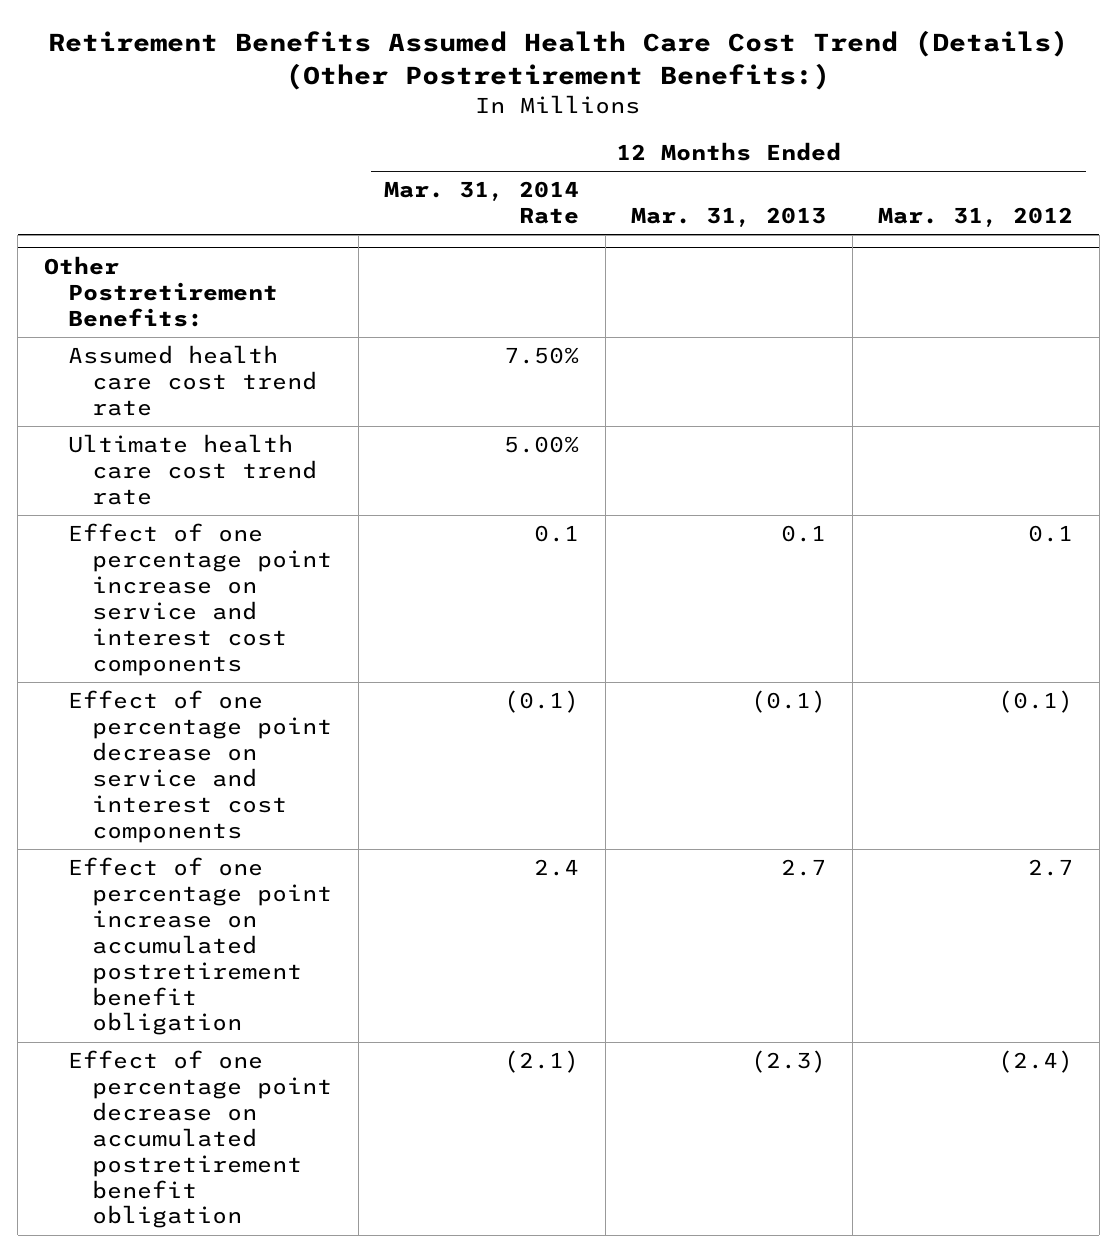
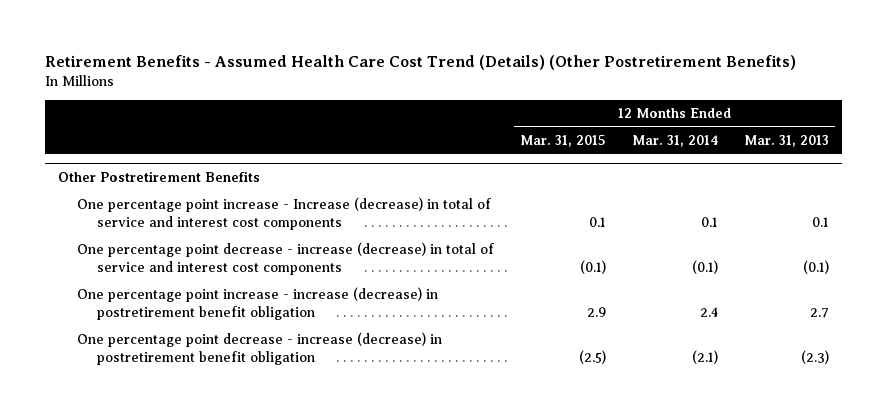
- Retirement Benefits Assumed Health Care Cost Trend (Details) (Other Postretirement Benefits:)
+ Retirement Benefits - Assumed Health Care Cost Trend (Details) (Other Postretirement Benefits)
- | 12 Months Ended Mar. 31, 2014 Rate | 12 Months Ended Mar. 31, 2013 | 12 Months Ended Mar. 31, 2012
+ | 12 Months Ended Mar. 31, 2015 | 12 Months Ended Mar. 31, 2014 | 12 Months Ended Mar. 31, 2013
- Other Postretirement Benefits:
- Assumed health care cost trend rate | 7.50% | |
- Ultimate health care cost trend rate | 5.00% | |
- Effect of one percentage point increase on service and interest cost components | 0.1 | 0.1 | 0.1
- Effect of one percentage point decrease on service and interest cost components | (0.1) | (0.1) | (0.1)
- Effect of one percentage point increase on accumulated postretirement benefit obligation | 2.4 | 2.7 | 2.7
- Effect of one percentage point decrease on accumulated postretirement benefit obligation | (2.1) | (2.3) | (2.4)
+ Other Postretirement Benefits
+ One percentage point increase - Increase (decrease) in total of service and interest cost components | 0.1 | 0.1 | 0.1
+ One percentage point decrease - increase (decrease) in total of service and interest cost components | (0.1) | (0.1) | (0.1)
+ One percentage point increase - increase (decrease) in postretirement benefit obligation | 2.9 | 2.4 | 2.7
+ One percentage point decrease - increase (decrease) in postretirement benefit obligation | (2.5) | (2.1) | (2.3)

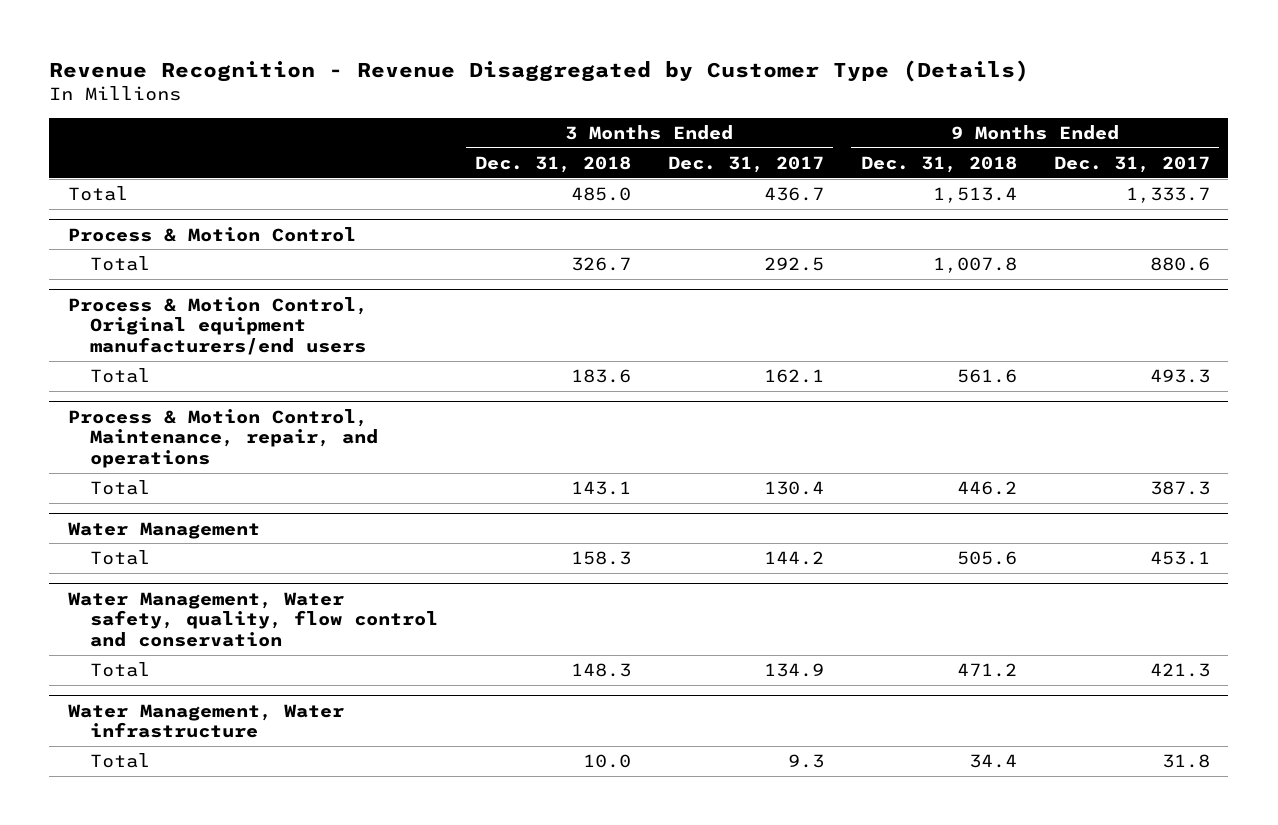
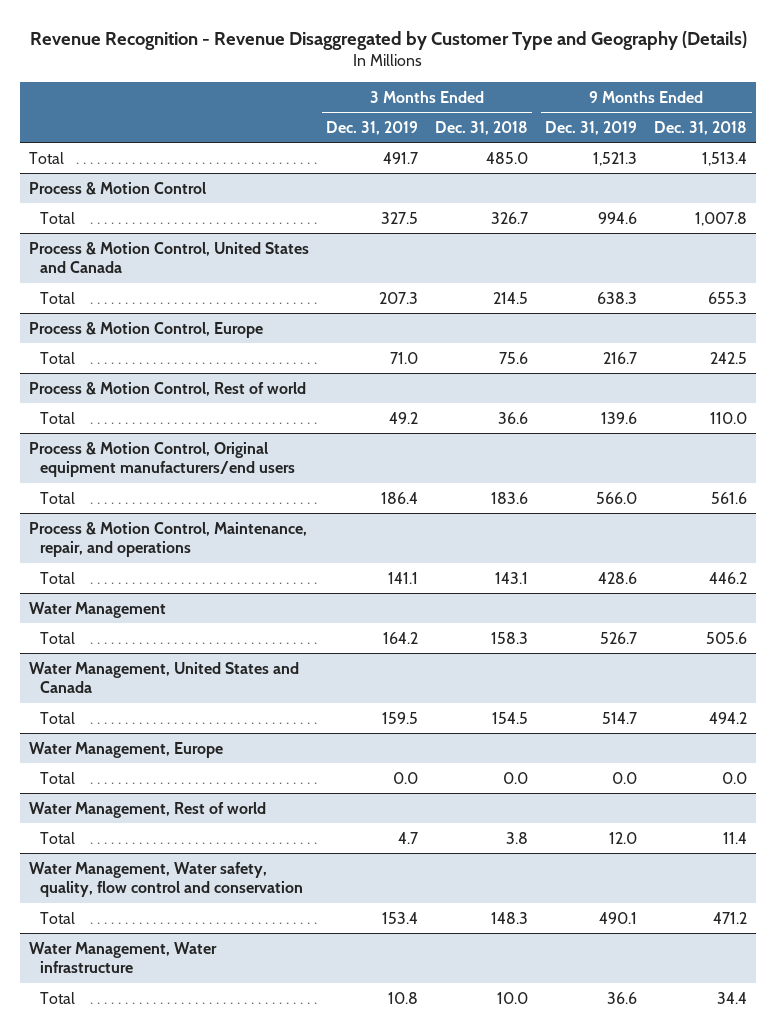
- Revenue Recognition - Revenue Disaggregated by Customer Type (Details)
+ Revenue Recognition - Revenue Disaggregated by Customer Type and Geography (Details)
- | 3 Months Ended Dec. 31, 2018 | 3 Months Ended Dec. 31, 2017 | 9 Months Ended Dec. 31, 2018 | 9 Months Ended Dec. 31, 2017
+ | 3 Months Ended Dec. 31, 2019 | 3 Months Ended Dec. 31, 2018 | 9 Months Ended Dec. 31, 2019 | 9 Months Ended Dec. 31, 2018
+ Process & Motion Control, United States and Canada
+ Total | 207.3 | 214.5 | 638.3 | 655.3
+ Process & Motion Control, Europe
+ Total | 71.0 | 75.6 | 216.7 | 242.5
+ Process & Motion Control, Rest of world
+ Total | 49.2 | 36.6 | 139.6 | 110.0
+ Water Management, United States and Canada
+ Total | 159.5 | 154.5 | 514.7 | 494.2
+ Water Management, Europe
+ Total | 0.0 | 0.0 | 0.0 | 0.0
+ Water Management, Rest of world
+ Total | 4.7 | 3.8 | 12.0 | 11.4

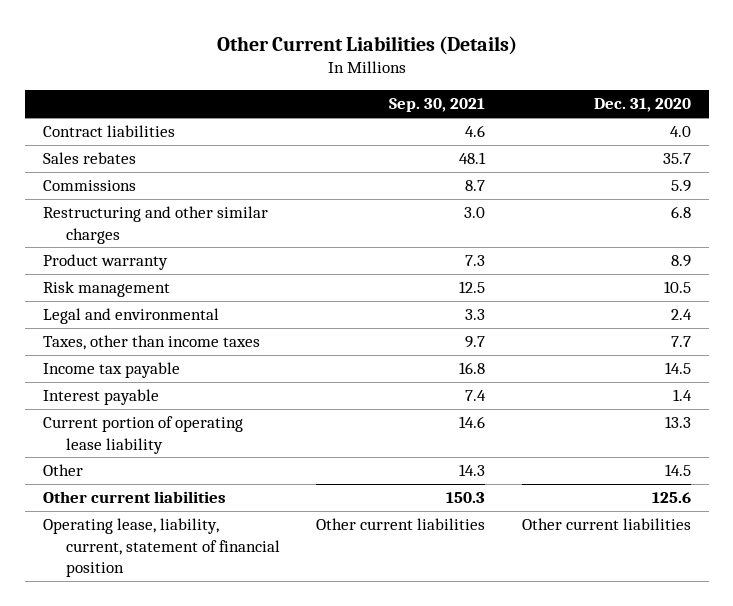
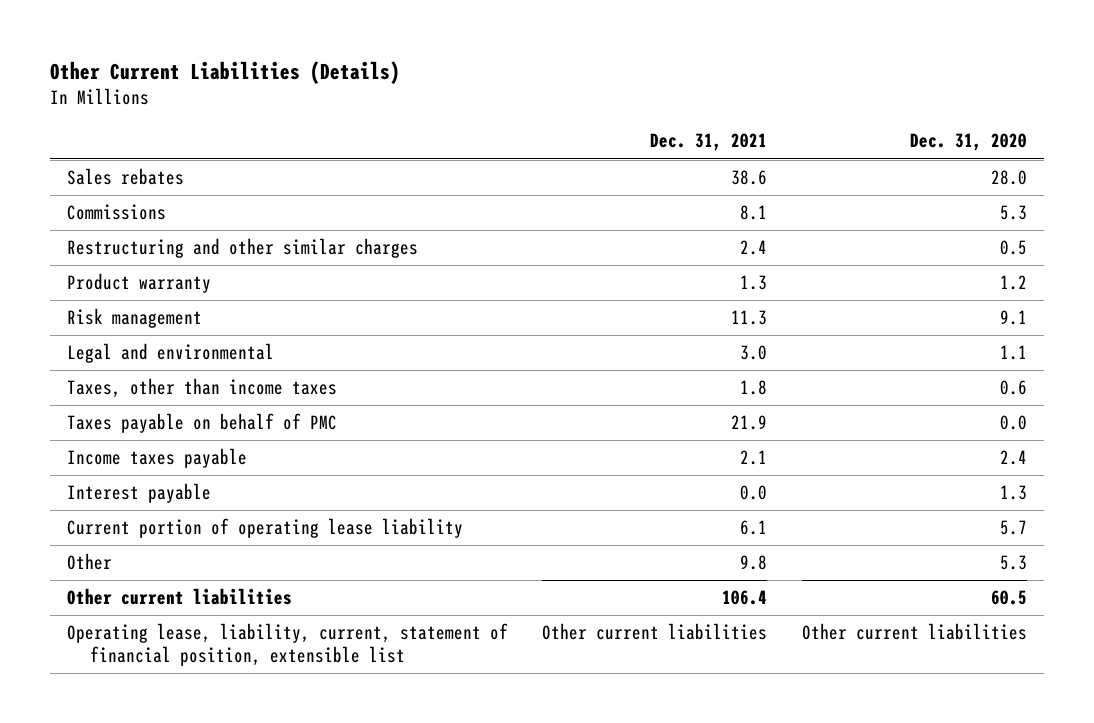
- | Sep. 30, 2021 | Dec. 31, 2020
+ | Dec. 31, 2021 | Dec. 31, 2020
- Contract liabilities | 4.6 | 4.0
- Sales rebates | 48.1 | 35.7
- Commissions | 8.7 | 5.9
- Restructuring and other similar charges | 3.0 | 6.8
- Product warranty | 7.3 | 8.9
- Risk management | 12.5 | 10.5
- Legal and environmental | 3.3 | 2.4
- Taxes, other than income taxes | 9.7 | 7.7
- Income tax payable | 16.8 | 14.5
- Interest payable | 7.4 | 1.4
- Current portion of operating lease liability | 14.6 | 13.3
- Other | 14.3 | 14.5
- Other current liabilities | 150.3 | 125.6
- Operating lease, liability, current, statement of financial position | Other current liabilities | Other current liabilities
+ Sales rebates | 38.6 | 28.0
+ Commissions | 8.1 | 5.3
+ Restructuring and other similar charges | 2.4 | 0.5
+ Product warranty | 1.3 | 1.2
+ Risk management | 11.3 | 9.1
+ Legal and environmental | 3.0 | 1.1
+ Taxes, other than income taxes | 1.8 | 0.6
+ Taxes payable on behalf of PMC | 21.9 | 0.0
+ Income taxes payable | 2.1 | 2.4
+ Interest payable | 0.0 | 1.3
+ Current portion of operating lease liability | 6.1 | 5.7
+ Other | 9.8 | 5.3
+ Other current liabilities | 106.4 | 60.5
+ Operating lease, liability, current, statement of financial position, extensible list | Other current liabilities | Other current liabilities

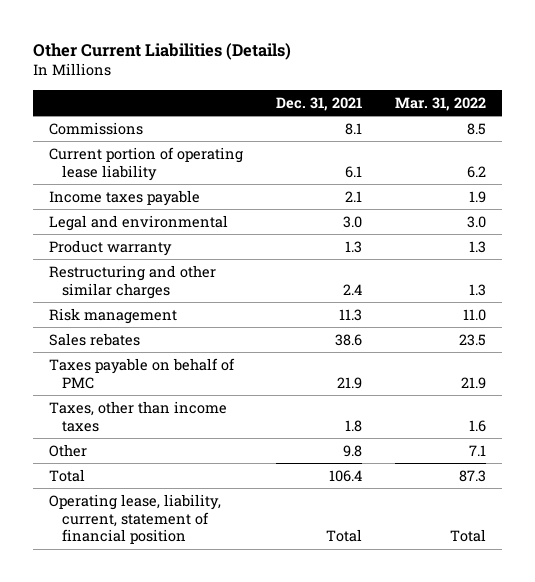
- | Dec. 31, 2021 | Dec. 31, 2020
+ | Dec. 31, 2021 | Mar. 31, 2022
moved up: Current portion of operating lease liability | 6.1 | 6.2
moved up: Income taxes payable | 2.1 | 1.9
moved up: Legal and environmental | 3.0 | 3.0
moved down: Restructuring and other similar charges | 2.4 | 1.3
moved down: Sales rebates | 38.6 | 23.5
- Interest payable | 0.0 | 1.3
moved down: Taxes, other than income taxes | 1.8 | 1.6
- Other current liabilities | 106.4 | 60.5
- Operating lease, liability, current, statement of financial position, extensible list | Other current liabilities | Other current liabilities
+ Total | 106.4 | 87.3
+ Operating lease, liability, current, statement of financial position | Total | Total

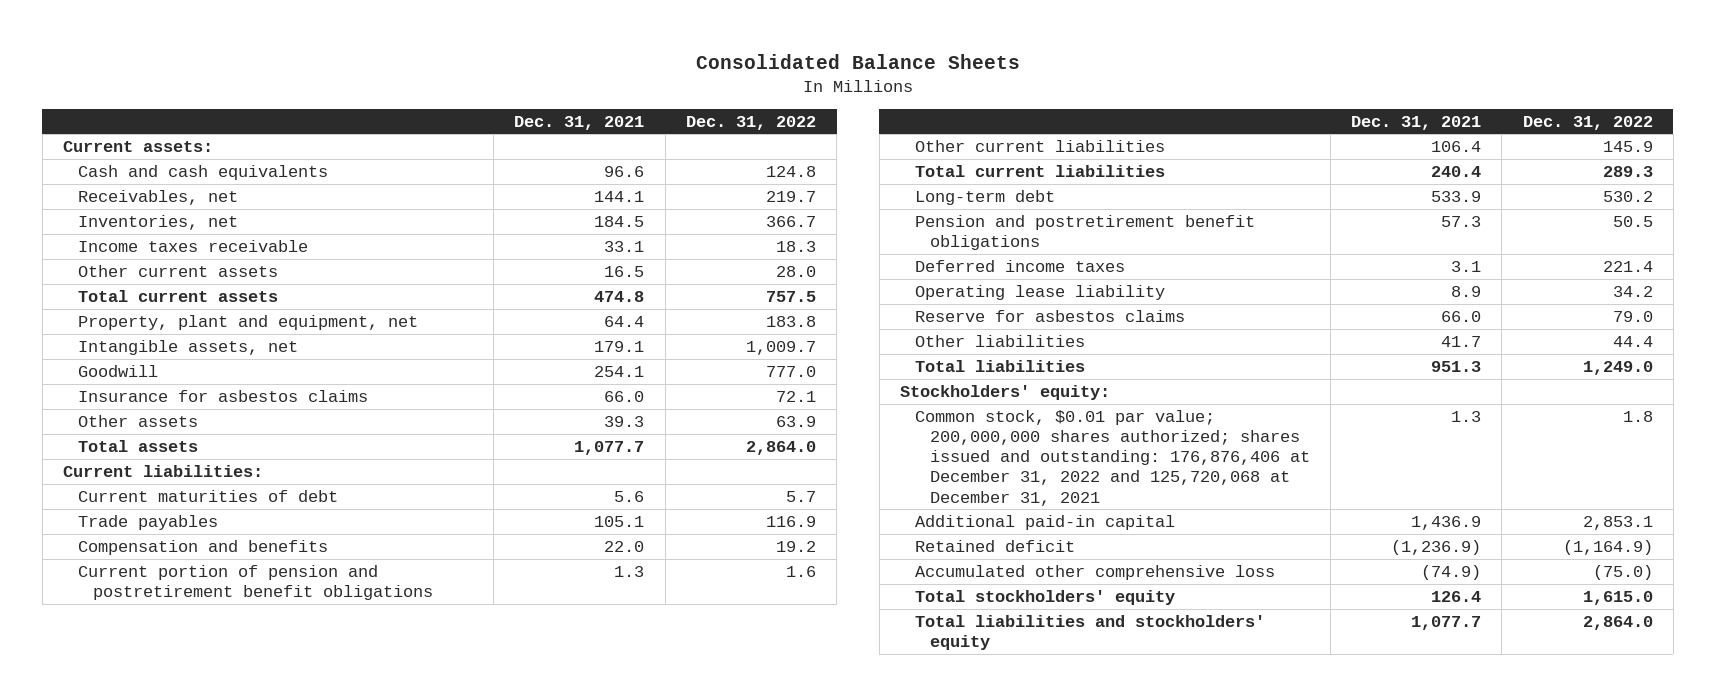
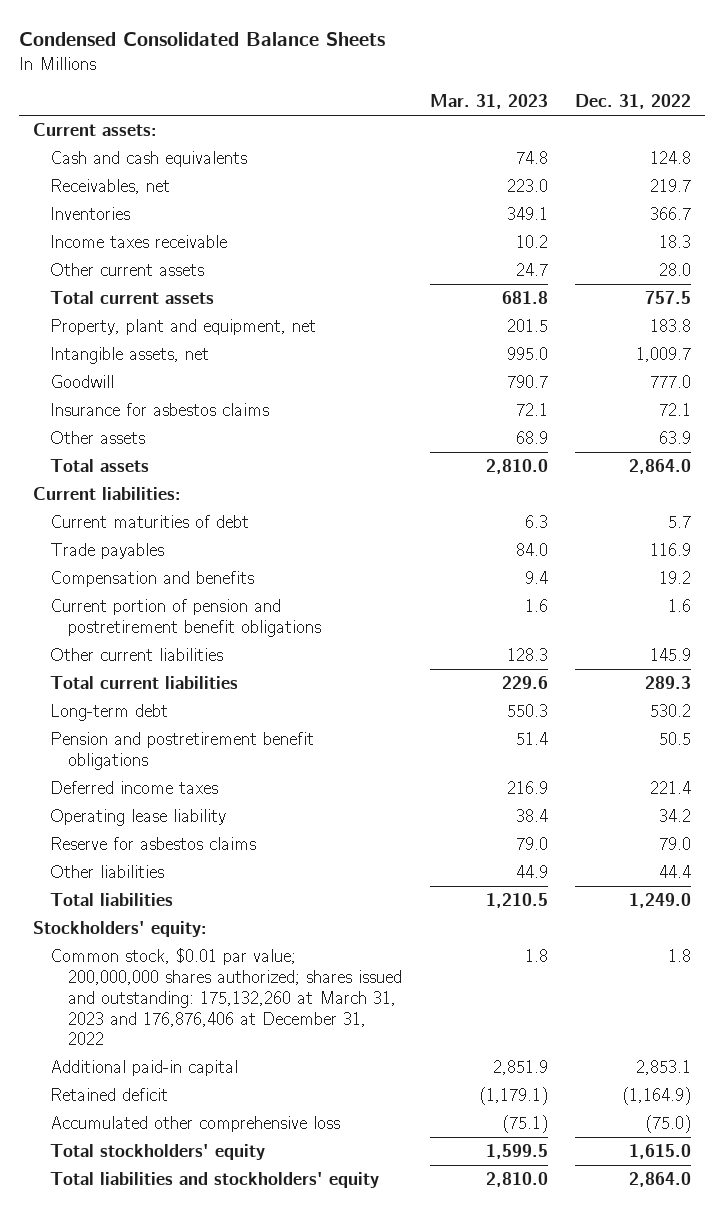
- Consolidated Balance Sheets
+ Condensed Consolidated Balance Sheets
- | Dec. 31, 2021 | Dec. 31, 2022
+ | Mar. 31, 2023 | Dec. 31, 2022
- Inventories, net | 184.5 | 366.7
+ Inventories | 349.1 | 366.7
- Common stock, $0.01 par value; 200,000,000 shares authorized; shares issued and outstanding: 176,876,406 at December 31, 2022 and 125,720,068 at December 31, 2021 | 1.3 | 1.8
+ Common stock, $0.01 par value; 200,000,000 shares authorized; shares issued and outstanding: 175,132,260 at March 31, 2023 and 176,876,406 at December 31, 2022 | 1.8 | 1.8

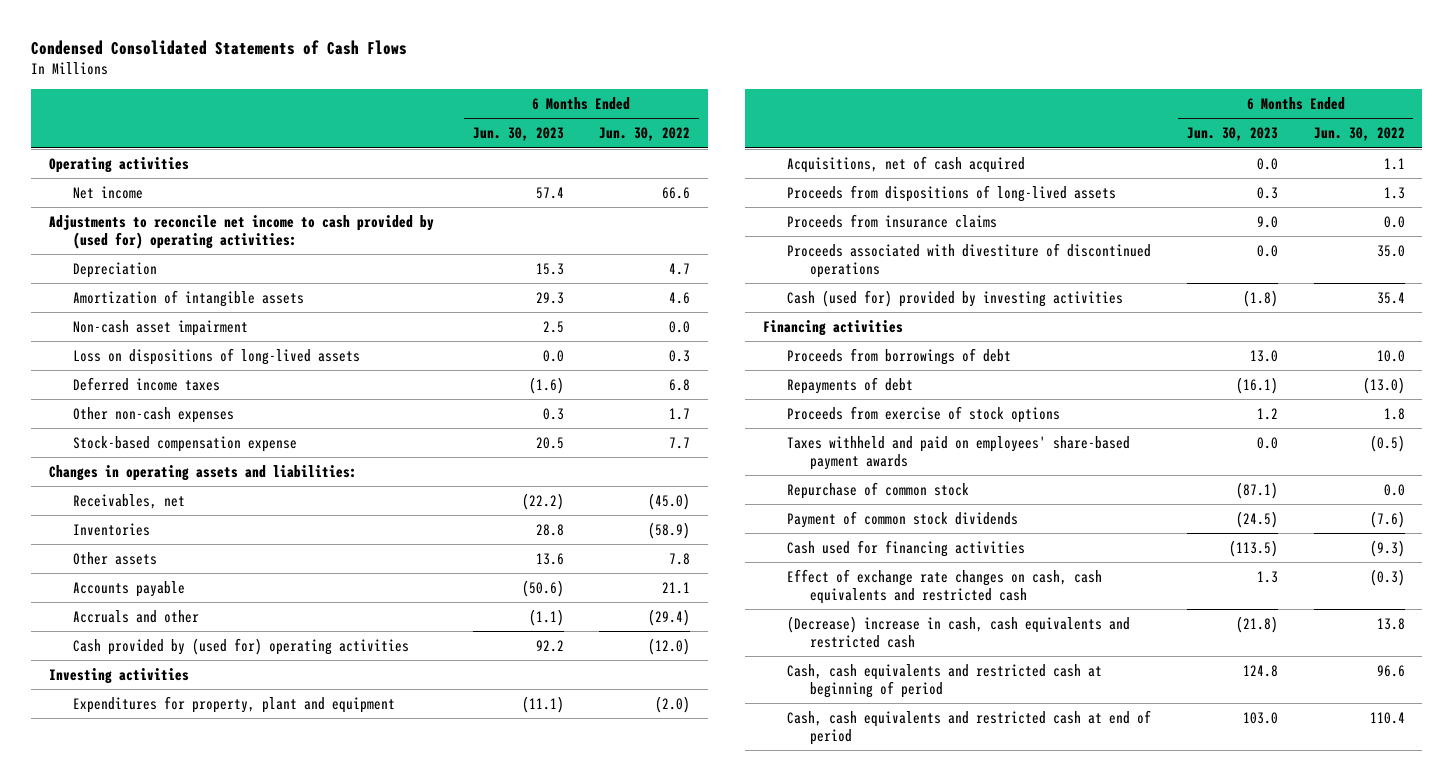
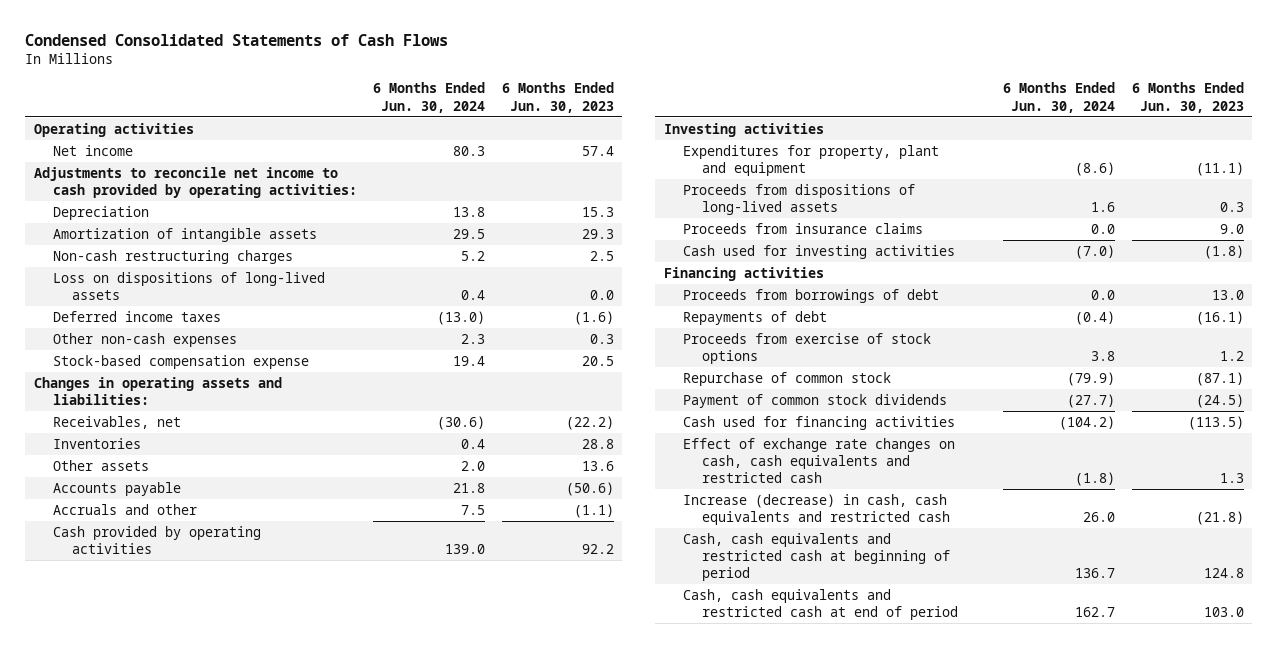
- | 6 Months Ended Jun. 30, 2023 | 6 Months Ended Jun. 30, 2022
+ | 6 Months Ended Jun. 30, 2024 | 6 Months Ended Jun. 30, 2023
- Adjustments to reconcile net income to cash provided by (used for) operating activities:
+ Adjustments to reconcile net income to cash provided by operating activities:
- Non-cash asset impairment | 2.5 | 0.0
+ Non-cash restructuring charges | 5.2 | 2.5
- Cash provided by (used for) operating activities | 92.2 | (12.0)
+ Cash provided by operating activities | 139.0 | 92.2
- Acquisitions, net of cash acquired | 0.0 | 1.1
- Proceeds associated with divestiture of discontinued operations | 0.0 | 35.0
- Cash (used for) provided by investing activities | (1.8) | 35.4
+ Cash used for investing activities | (7.0) | (1.8)
- Taxes withheld and paid on employees' share-based payment awards | 0.0 | (0.5)
- (Decrease) increase in cash, cash equivalents and restricted cash | (21.8) | 13.8
+ Increase (decrease) in cash, cash equivalents and restricted cash | 26.0 | (21.8)

